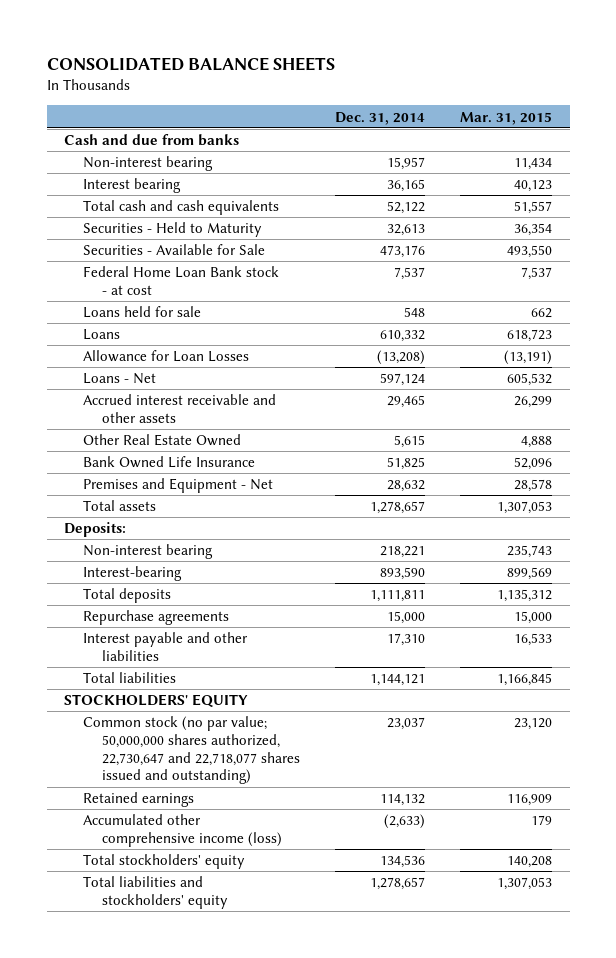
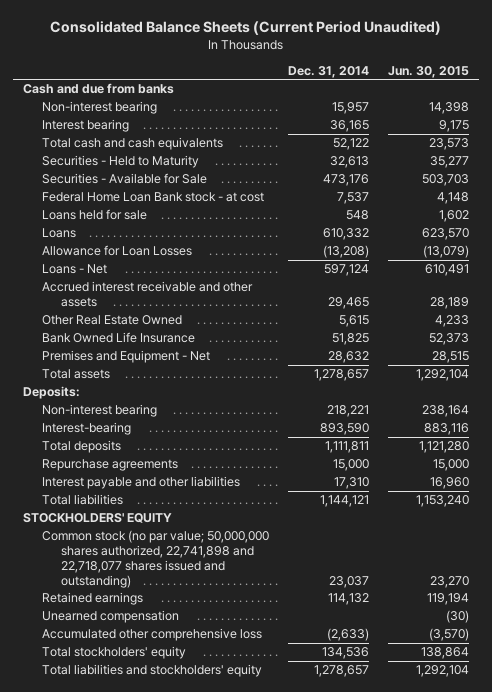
- CONSOLIDATED BALANCE SHEETS
+ Consolidated Balance Sheets (Current Period Unaudited)
- | Dec. 31, 2014 | Mar. 31, 2015
+ | Dec. 31, 2014 | Jun. 30, 2015
- Common stock (no par value; 50,000,000 shares authorized, 22,730,647 and 22,718,077 shares issued and outstanding) | 23,037 | 23,120
+ Common stock (no par value; 50,000,000 shares authorized, 22,741,898 and 22,718,077 shares issued and outstanding) | 23,037 | 23,270
- Accumulated other comprehensive income (loss) | (2,633) | 179
+ Unearned compensation | | (30)
+ Accumulated other comprehensive loss | (2,633) | (3,570)

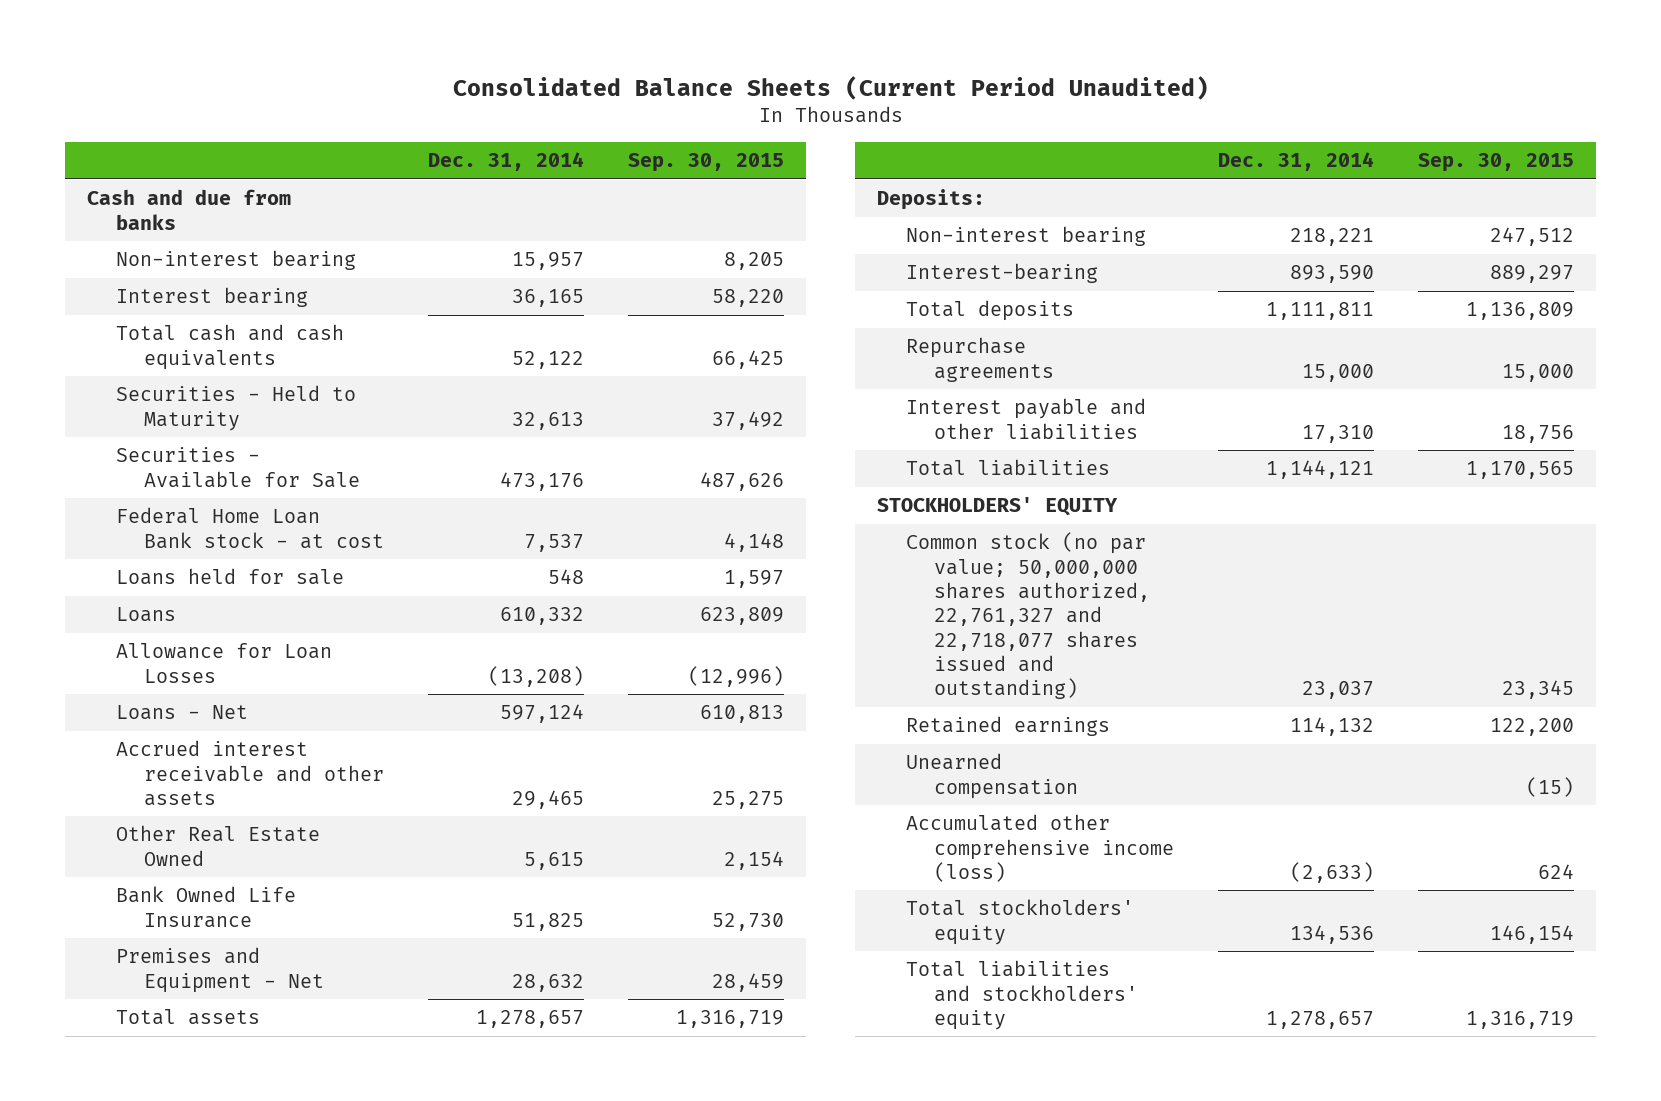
- | Dec. 31, 2014 | Jun. 30, 2015
+ | Dec. 31, 2014 | Sep. 30, 2015
- Common stock (no par value; 50,000,000 shares authorized, 22,741,898 and 22,718,077 shares issued and outstanding) | 23,037 | 23,270
+ Common stock (no par value; 50,000,000 shares authorized, 22,761,327 and 22,718,077 shares issued and outstanding) | 23,037 | 23,345
- Accumulated other comprehensive loss | (2,633) | (3,570)
+ Accumulated other comprehensive income (loss) | (2,633) | 624

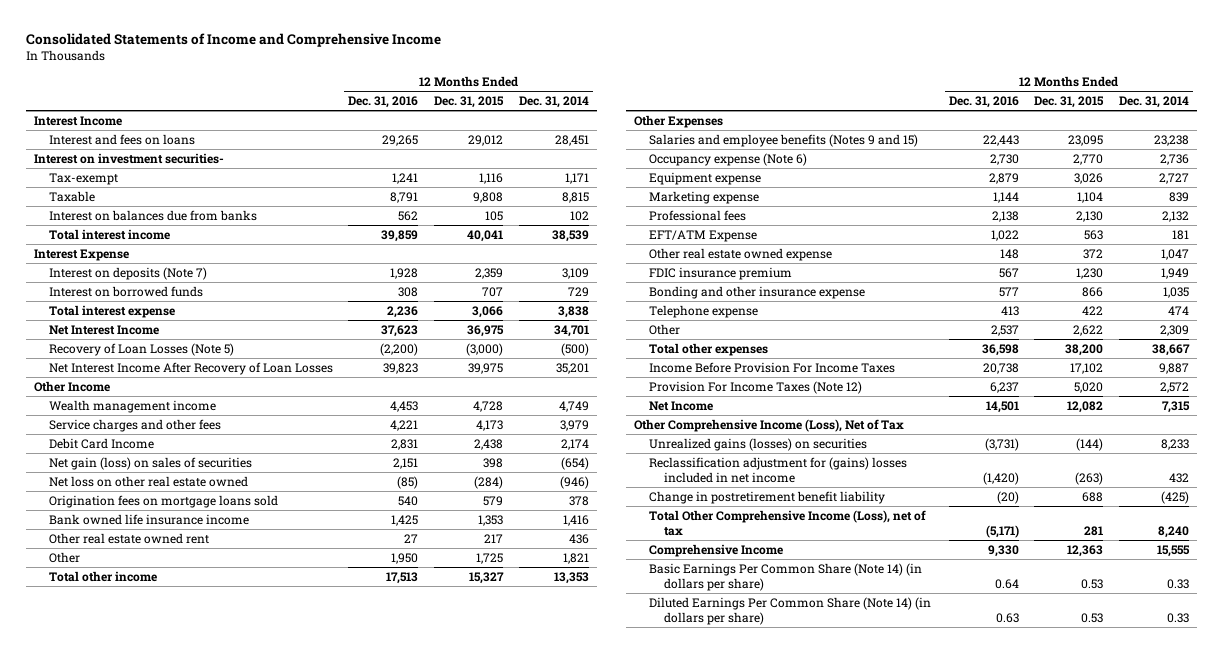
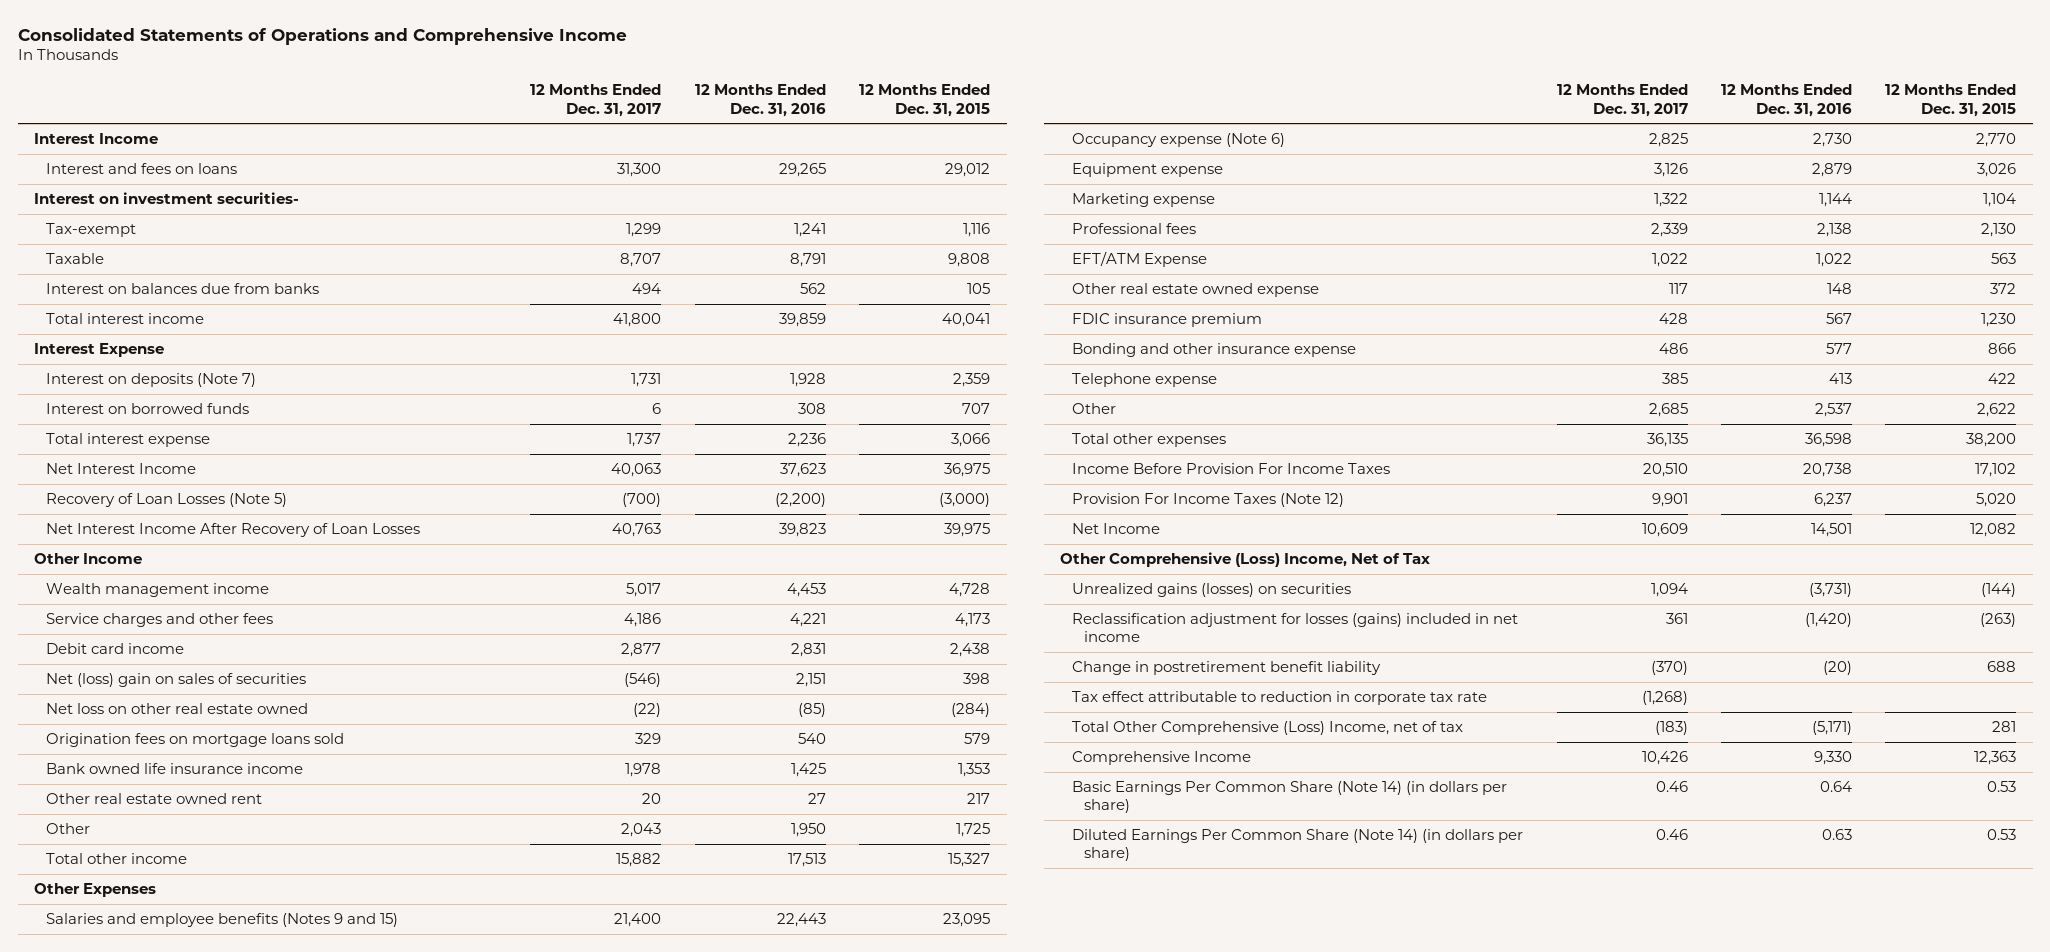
- Consolidated Statements of Income and Comprehensive Income
+ Consolidated Statements of Operations and Comprehensive Income
- | 12 Months Ended Dec. 31, 2016 | 12 Months Ended Dec. 31, 2015 | 12 Months Ended Dec. 31, 2014
+ | 12 Months Ended Dec. 31, 2017 | 12 Months Ended Dec. 31, 2016 | 12 Months Ended Dec. 31, 2015
- Debit Card Income | 2,831 | 2,438 | 2,174
- Net gain (loss) on sales of securities | 2,151 | 398 | (654)
+ Debit card income | 2,877 | 2,831 | 2,438
+ Net (loss) gain on sales of securities | (546) | 2,151 | 398
- Other Comprehensive Income (Loss), Net of Tax
+ Other Comprehensive (Loss) Income, Net of Tax
- Reclassification adjustment for (gains) losses included in net income | (1,420) | (263) | 432
+ Reclassification adjustment for losses (gains) included in net income | 361 | (1,420) | (263)
- Total Other Comprehensive Income (Loss), net of tax | (5,171) | 281 | 8,240
+ Tax effect attributable to reduction in corporate tax rate | (1,268) | |
+ Total Other Comprehensive (Loss) Income, net of tax | (183) | (5,171) | 281

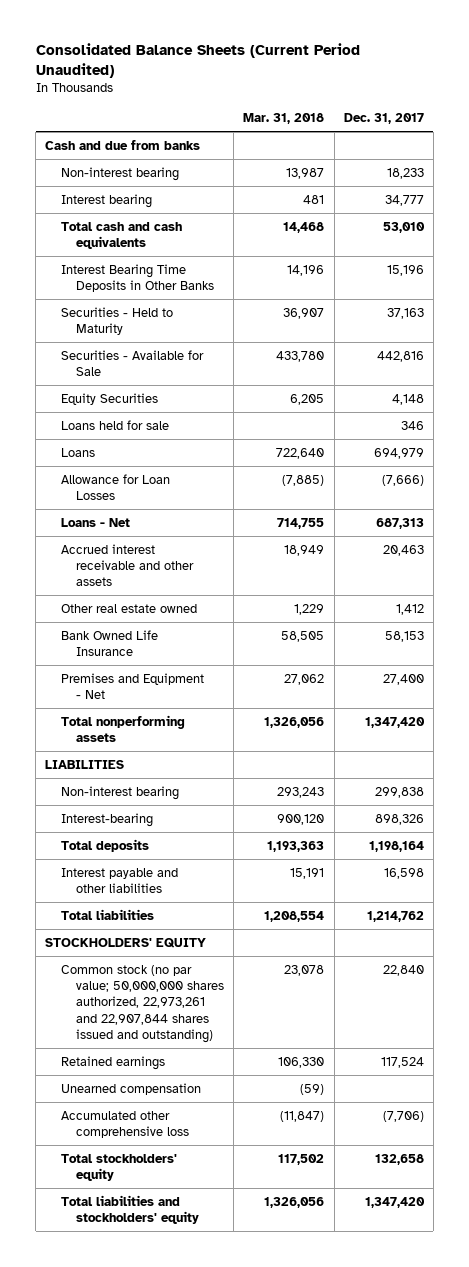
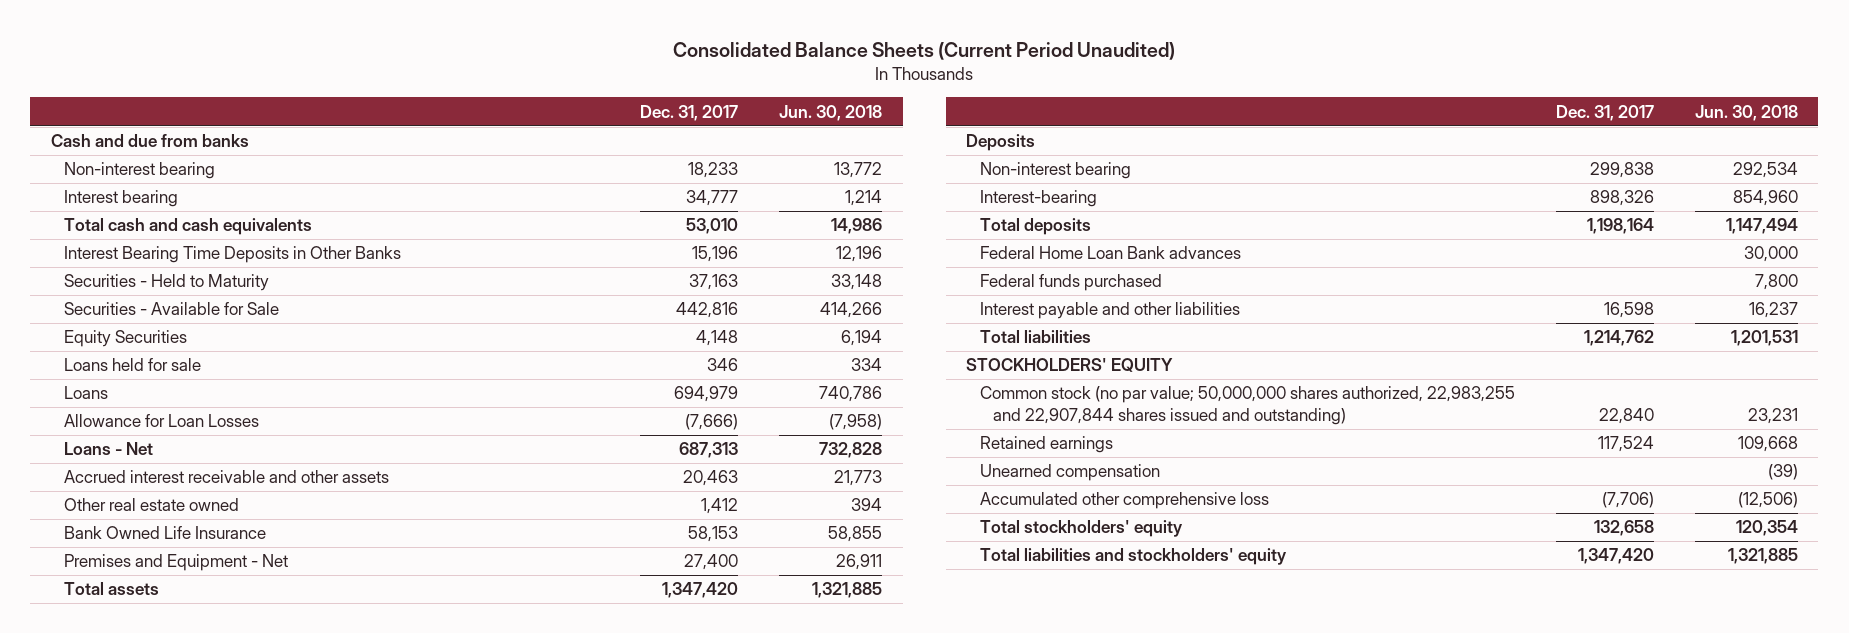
- | Mar. 31, 2018 | Dec. 31, 2017
+ | Dec. 31, 2017 | Jun. 30, 2018
- Total nonperforming assets | 1,326,056 | 1,347,420
- LIABILITIES
+ Total assets | 1,347,420 | 1,321,885
+ Deposits
+ Federal Home Loan Bank advances | | 30,000
+ Federal funds purchased | | 7,800
- Common stock (no par value; 50,000,000 shares authorized, 22,973,261 and 22,907,844 shares issued and outstanding) | 23,078 | 22,840
+ Common stock (no par value; 50,000,000 shares authorized, 22,983,255 and 22,907,844 shares issued and outstanding) | 22,840 | 23,231

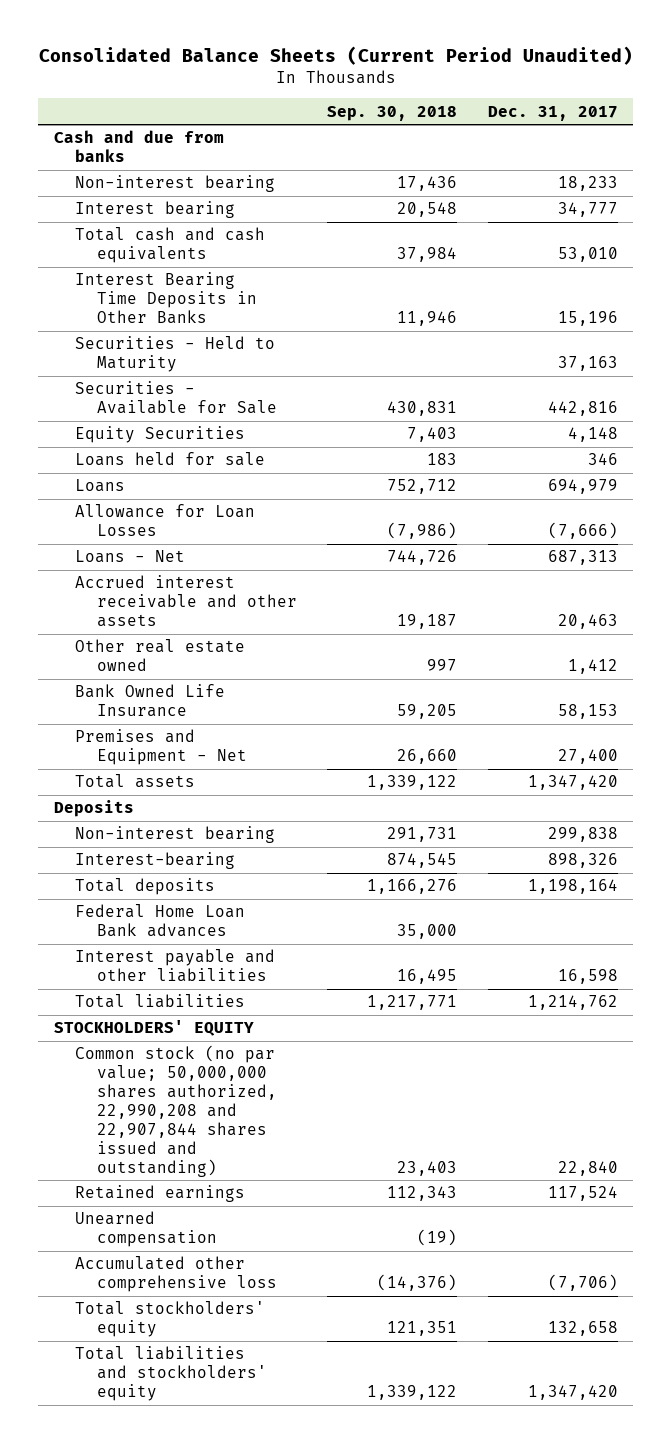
- | Dec. 31, 2017 | Jun. 30, 2018
+ | Sep. 30, 2018 | Dec. 31, 2017
- Federal funds purchased | | 7,800
- Common stock (no par value; 50,000,000 shares authorized, 22,983,255 and 22,907,844 shares issued and outstanding) | 22,840 | 23,231
+ Common stock (no par value; 50,000,000 shares authorized, 22,990,208 and 22,907,844 shares issued and outstanding) | 23,403 | 22,840

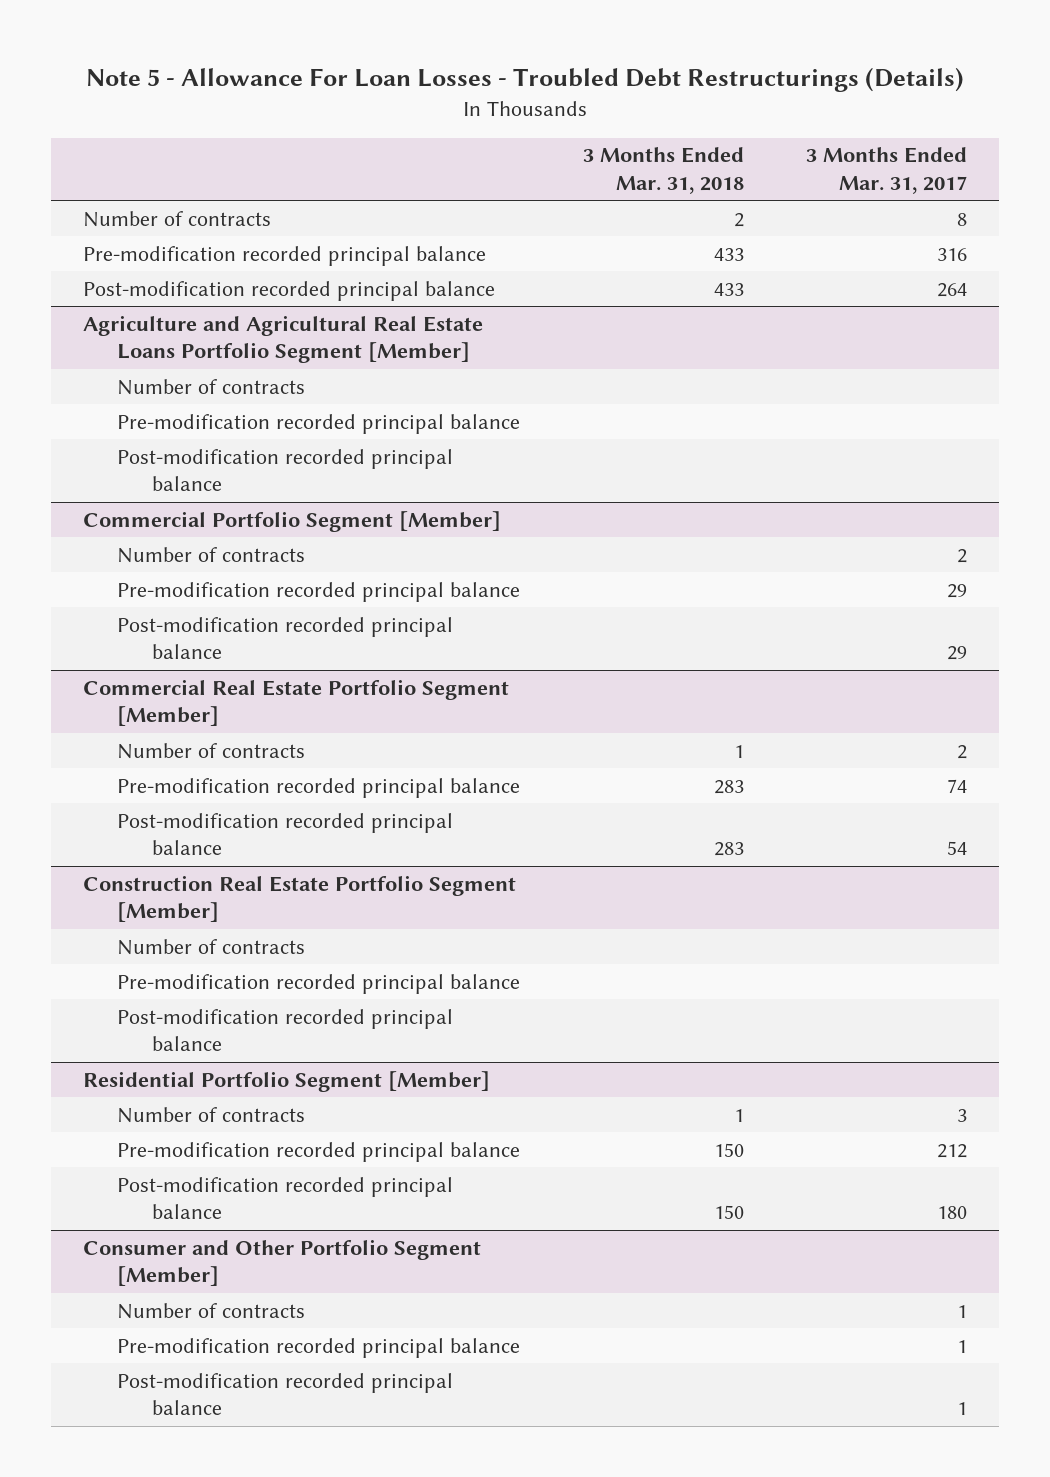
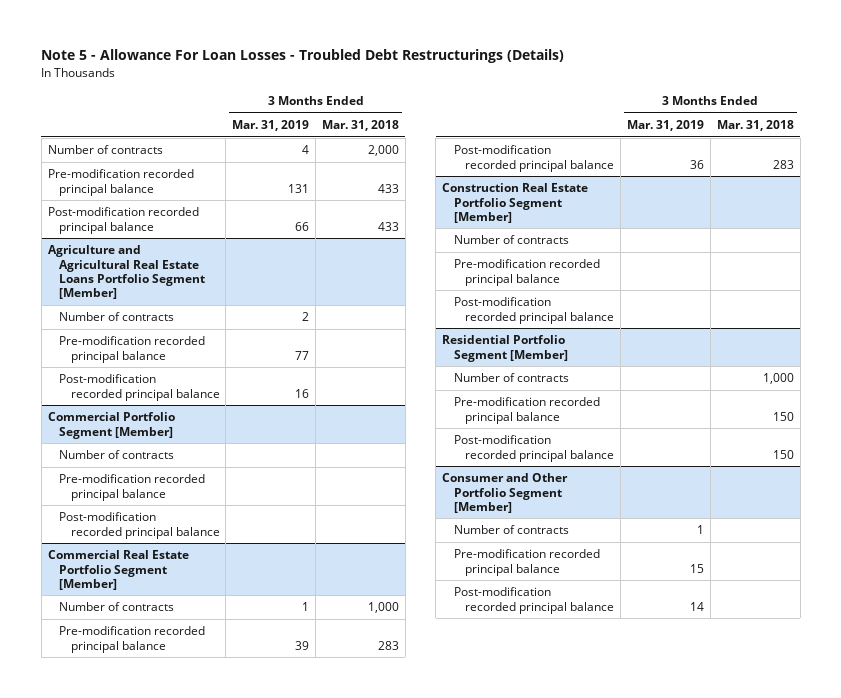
- | 3 Months Ended Mar. 31, 2018 | 3 Months Ended Mar. 31, 2017
+ | 3 Months Ended Mar. 31, 2019 | 3 Months Ended Mar. 31, 2018
- Number of contracts | 2 | 8
+ Number of contracts | 4 | 2,000
@ Commercial Real Estate Portfolio Segment [Member]
- Number of contracts | 1 | 2
+ Number of contracts | 1 | 1,000
@ Residential Portfolio Segment [Member]
- Number of contracts | 1 | 3
+ Number of contracts | | 1,000

